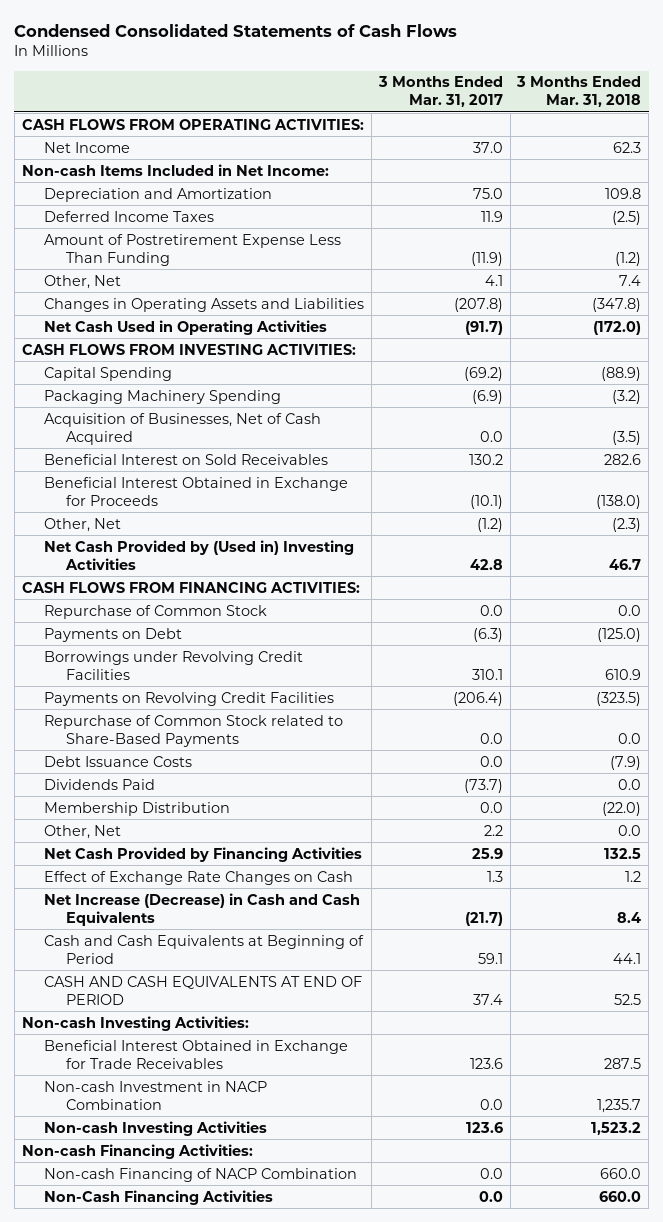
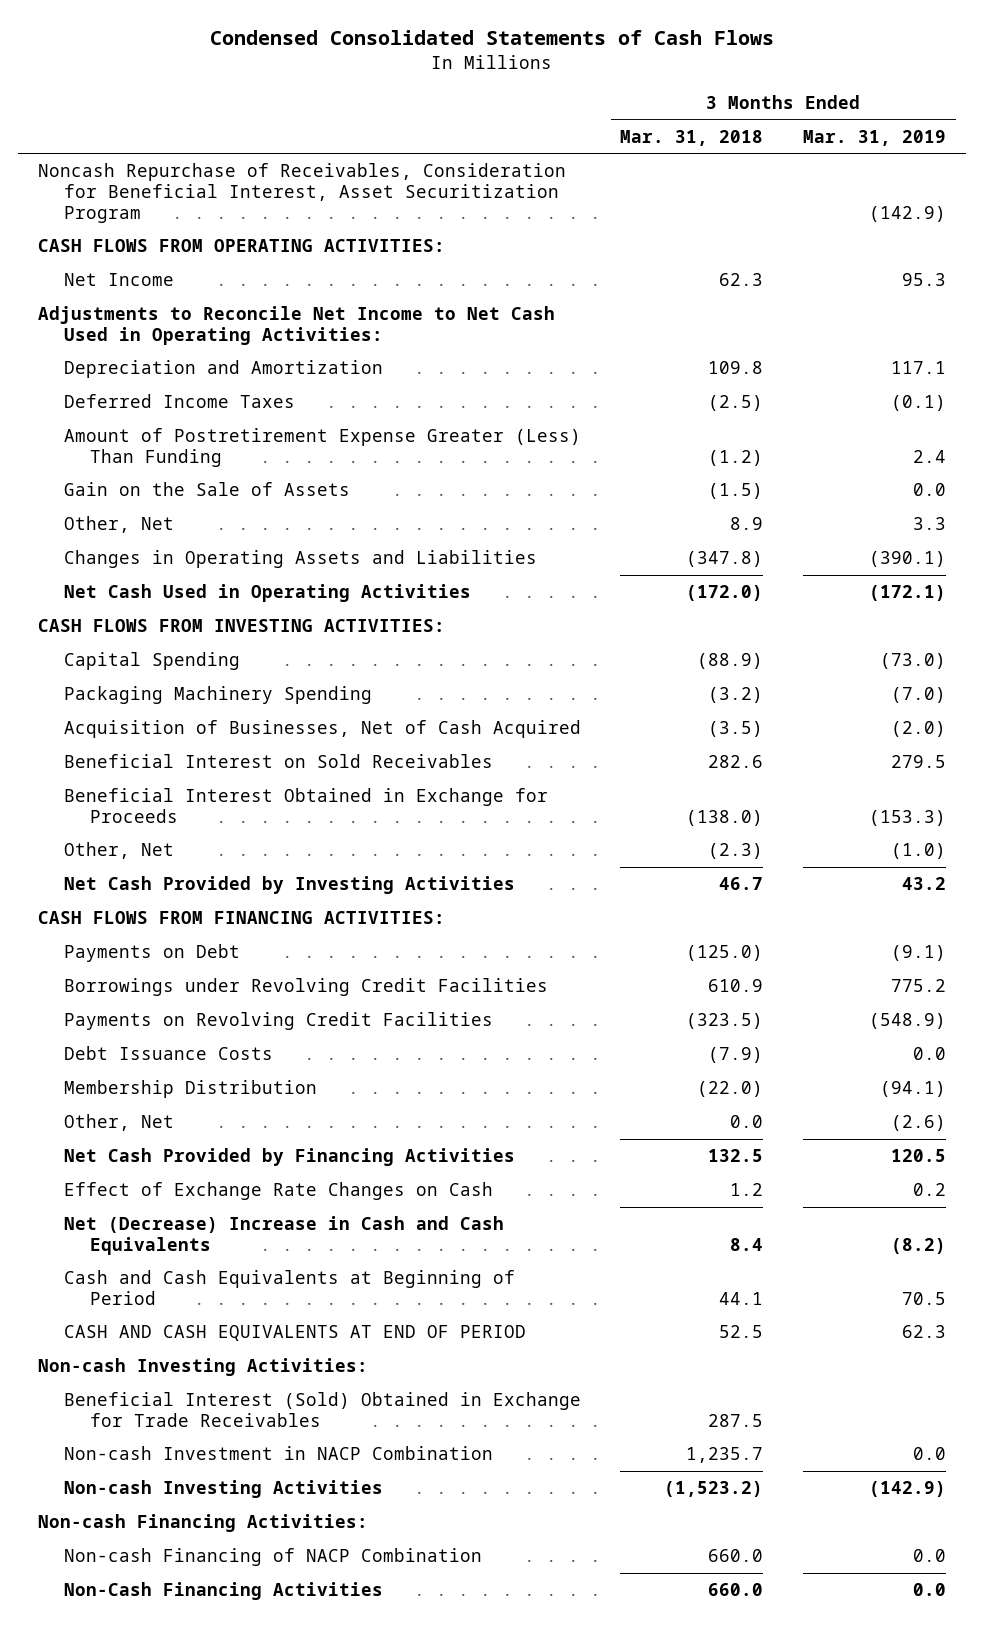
- | 3 Months Ended Mar. 31, 2017 | 3 Months Ended Mar. 31, 2018
+ | 3 Months Ended Mar. 31, 2018 | 3 Months Ended Mar. 31, 2019
+ Noncash Repurchase of Receivables, Consideration for Beneficial Interest, Asset Securitization Program | | (142.9)
- Non-cash Items Included in Net Income:
+ Adjustments to Reconcile Net Income to Net Cash Used in Operating Activities:
- Amount of Postretirement Expense Less Than Funding | (11.9) | (1.2)
- Other, Net | 4.1 | 7.4
+ Amount of Postretirement Expense Greater (Less) Than Funding | (1.2) | 2.4
+ Gain on the Sale of Assets | (1.5) | 0.0
+ Other, Net | 8.9 | 3.3
- Net Cash Provided by (Used in) Investing Activities | 42.8 | 46.7
+ Net Cash Provided by Investing Activities | 46.7 | 43.2
- Repurchase of Common Stock | 0.0 | 0.0
- Repurchase of Common Stock related to Share-Based Payments | 0.0 | 0.0
- Dividends Paid | (73.7) | 0.0
- Net Increase (Decrease) in Cash and Cash Equivalents | (21.7) | 8.4
+ Net (Decrease) Increase in Cash and Cash Equivalents | 8.4 | (8.2)
- Beneficial Interest Obtained in Exchange for Trade Receivables | 123.6 | 287.5
+ Beneficial Interest (Sold) Obtained in Exchange for Trade Receivables | 287.5 |
- Non-cash Investing Activities | 123.6 | 1,523.2
+ Non-cash Investing Activities | (1,523.2) | (142.9)

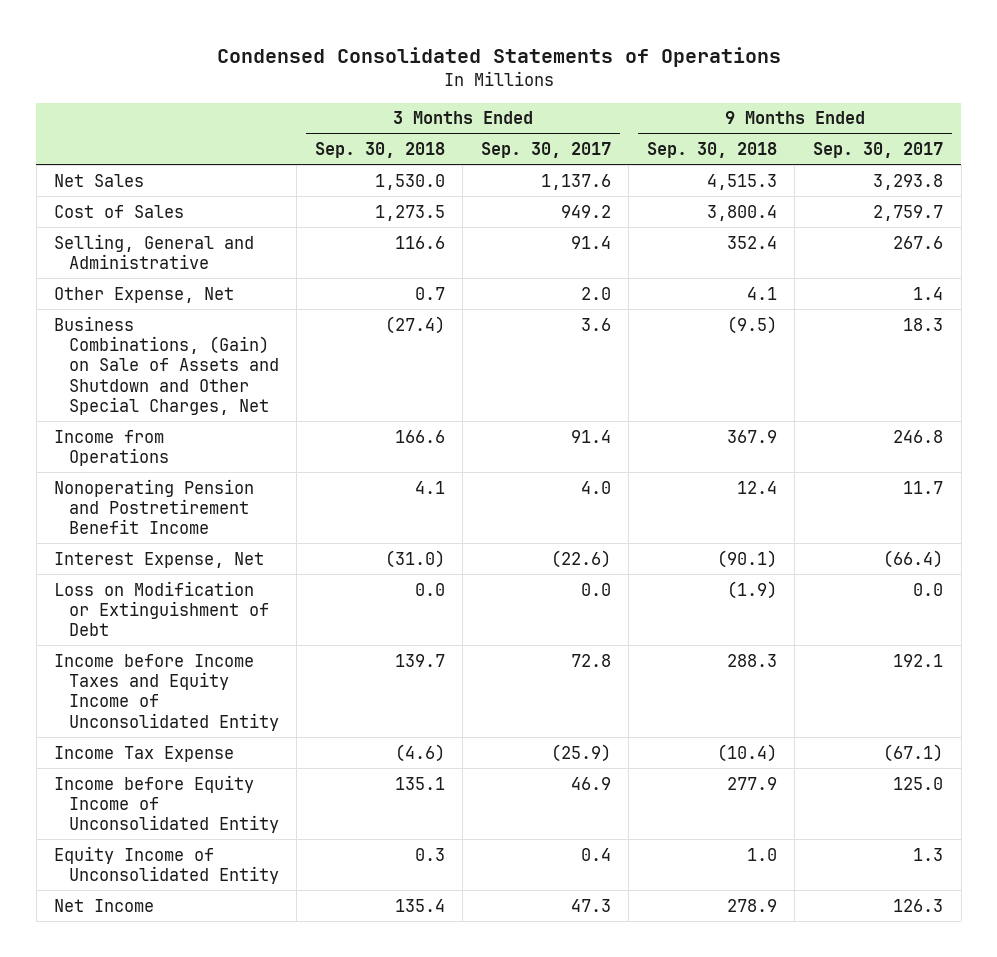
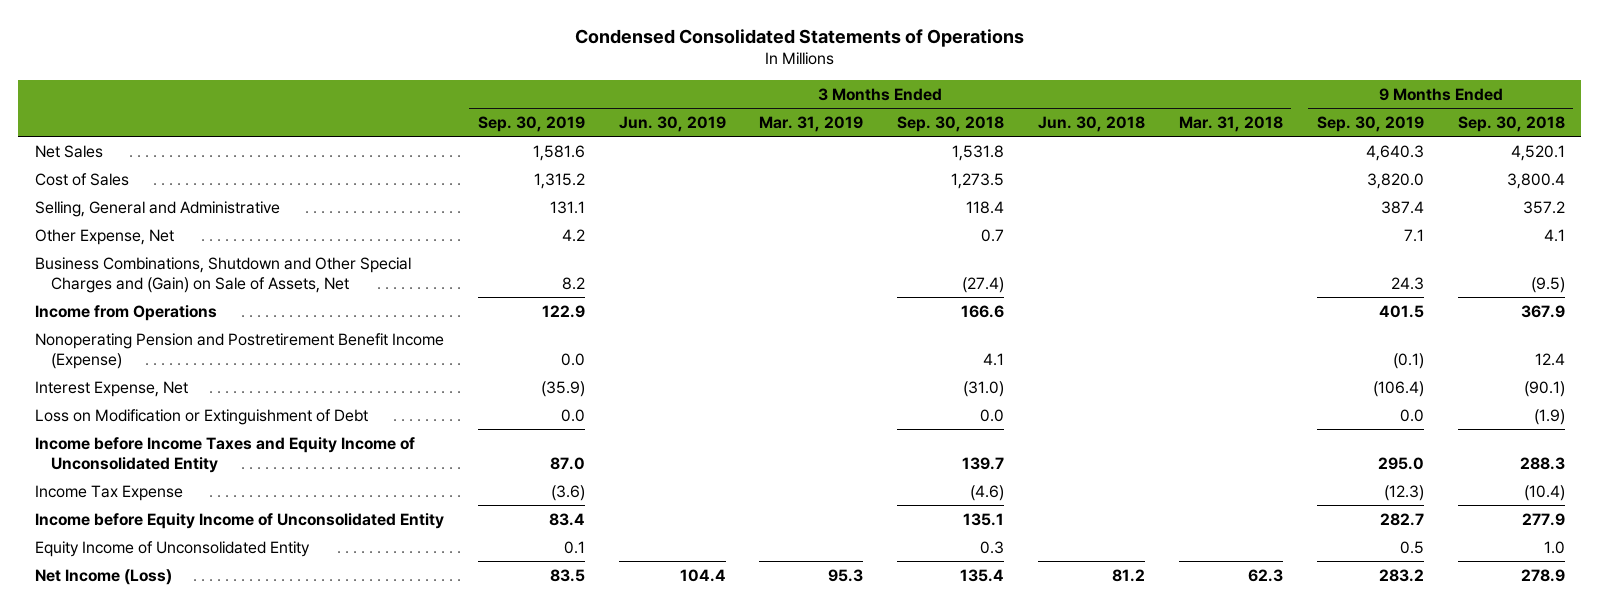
- | 3 Months Ended Sep. 30, 2018 | 3 Months Ended Sep. 30, 2017 | 9 Months Ended Sep. 30, 2018 | 9 Months Ended Sep. 30, 2017
+ | 3 Months Ended Sep. 30, 2019 | 3 Months Ended Jun. 30, 2019 | 3 Months Ended Mar. 31, 2019 | 3 Months Ended Sep. 30, 2018 | 3 Months Ended Jun. 30, 2018 | 3 Months Ended Mar. 31, 2018 | 9 Months Ended Sep. 30, 2019 | 9 Months Ended Sep. 30, 2018
- Net Sales | 1,530.0 | 1,137.6 | 4,515.3 | 3,293.8
+ Net Sales | 1,581.6 | | | 1,531.8 | | | 4,640.3 | 4,520.1
- Selling, General and Administrative | 116.6 | 91.4 | 352.4 | 267.6
+ Selling, General and Administrative | 131.1 | | | 118.4 | | | 387.4 | 357.2
- Business Combinations, (Gain) on Sale of Assets and Shutdown and Other Special Charges, Net | (27.4) | 3.6 | (9.5) | 18.3
+ Business Combinations, Shutdown and Other Special Charges and (Gain) on Sale of Assets, Net | 8.2 | | | (27.4) | | | 24.3 | (9.5)
- Nonoperating Pension and Postretirement Benefit Income | 4.1 | 4.0 | 12.4 | 11.7
+ Nonoperating Pension and Postretirement Benefit Income (Expense) | 0.0 | | | 4.1 | | | (0.1) | 12.4
- Net Income | 135.4 | 47.3 | 278.9 | 126.3
+ Net Income (Loss) | 83.5 | 104.4 | 95.3 | 135.4 | 81.2 | 62.3 | 283.2 | 278.9

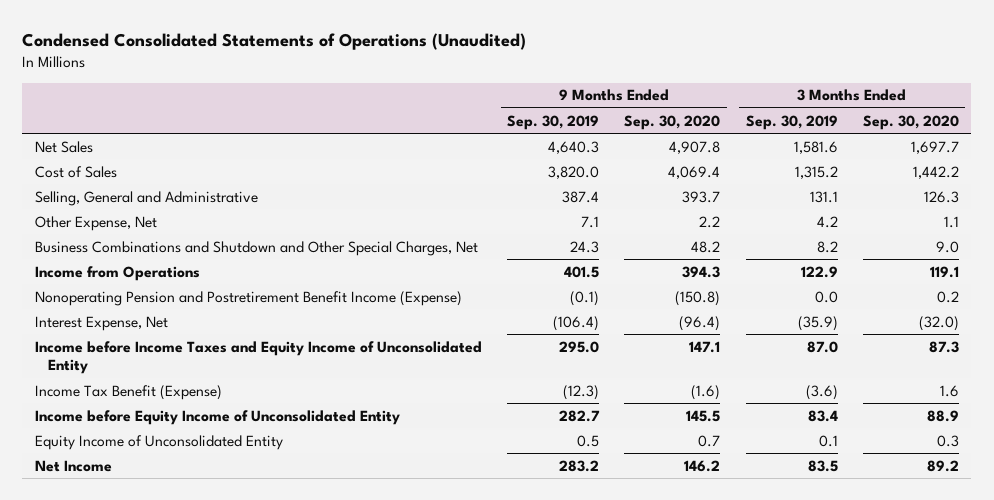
- Condensed Consolidated Statements of Operations
+ Condensed Consolidated Statements of Operations (Unaudited)
- | 3 Months Ended Sep. 30, 2019 | 3 Months Ended Jun. 30, 2019 | 3 Months Ended Mar. 31, 2019 | 3 Months Ended Sep. 30, 2018 | 3 Months Ended Jun. 30, 2018 | 3 Months Ended Mar. 31, 2018 | 9 Months Ended Sep. 30, 2019 | 9 Months Ended Sep. 30, 2018
+ | 9 Months Ended Sep. 30, 2019 | 9 Months Ended Sep. 30, 2020 | 3 Months Ended Sep. 30, 2019 | 3 Months Ended Sep. 30, 2020
- Business Combinations, Shutdown and Other Special Charges and (Gain) on Sale of Assets, Net | 8.2 | | | (27.4) | | | 24.3 | (9.5)
+ Business Combinations and Shutdown and Other Special Charges, Net | 24.3 | 48.2 | 8.2 | 9.0
- Loss on Modification or Extinguishment of Debt | 0.0 | | | 0.0 | | | 0.0 | (1.9)
- Income Tax Expense | (3.6) | | | (4.6) | | | (12.3) | (10.4)
+ Income Tax Benefit (Expense) | (12.3) | (1.6) | (3.6) | 1.6
- Net Income (Loss) | 83.5 | 104.4 | 95.3 | 135.4 | 81.2 | 62.3 | 283.2 | 278.9
+ Net Income | 283.2 | 146.2 | 83.5 | 89.2

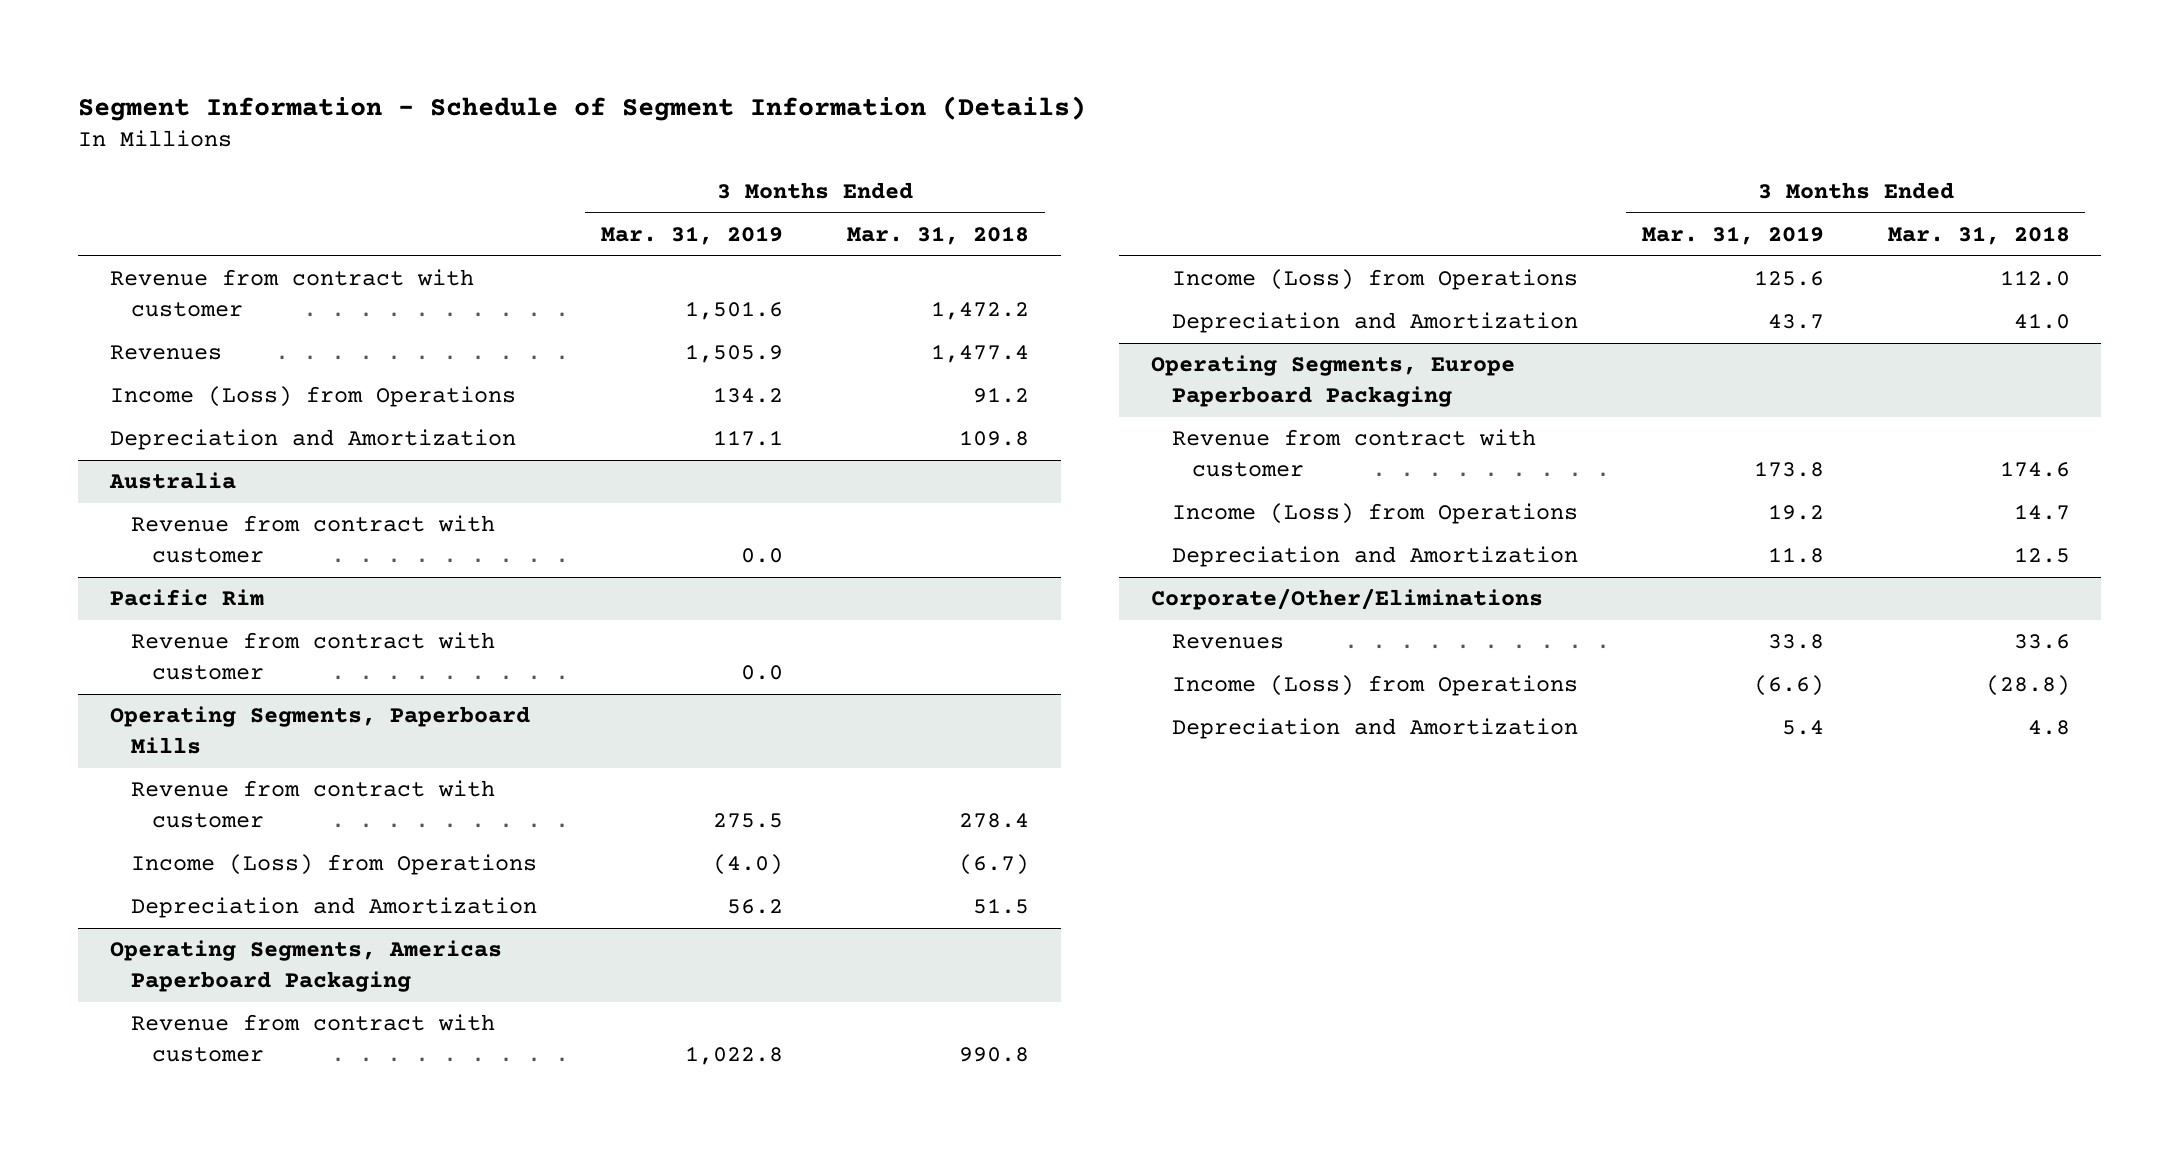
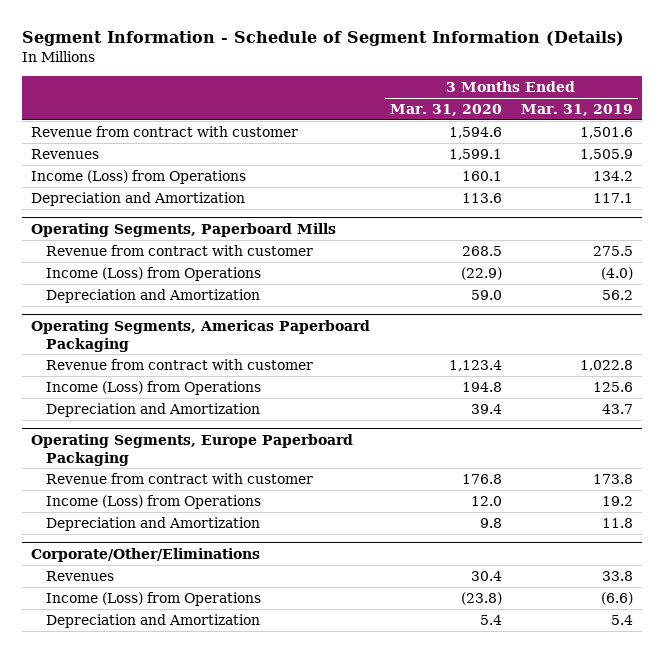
- | 3 Months Ended Mar. 31, 2019 | 3 Months Ended Mar. 31, 2018
+ | 3 Months Ended Mar. 31, 2020 | 3 Months Ended Mar. 31, 2019
- Australia
- Revenue from contract with customer | 0.0 |
- Pacific Rim
- Revenue from contract with customer | 0.0 |

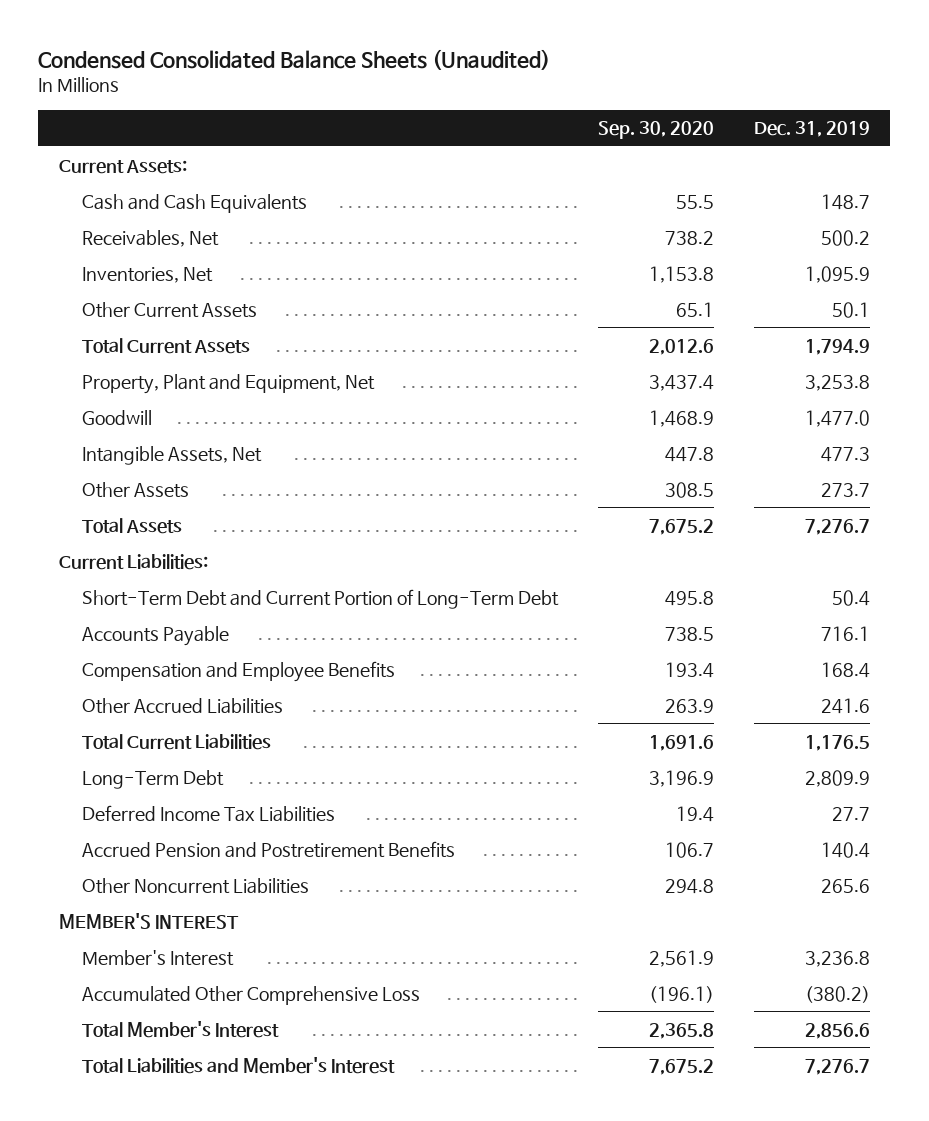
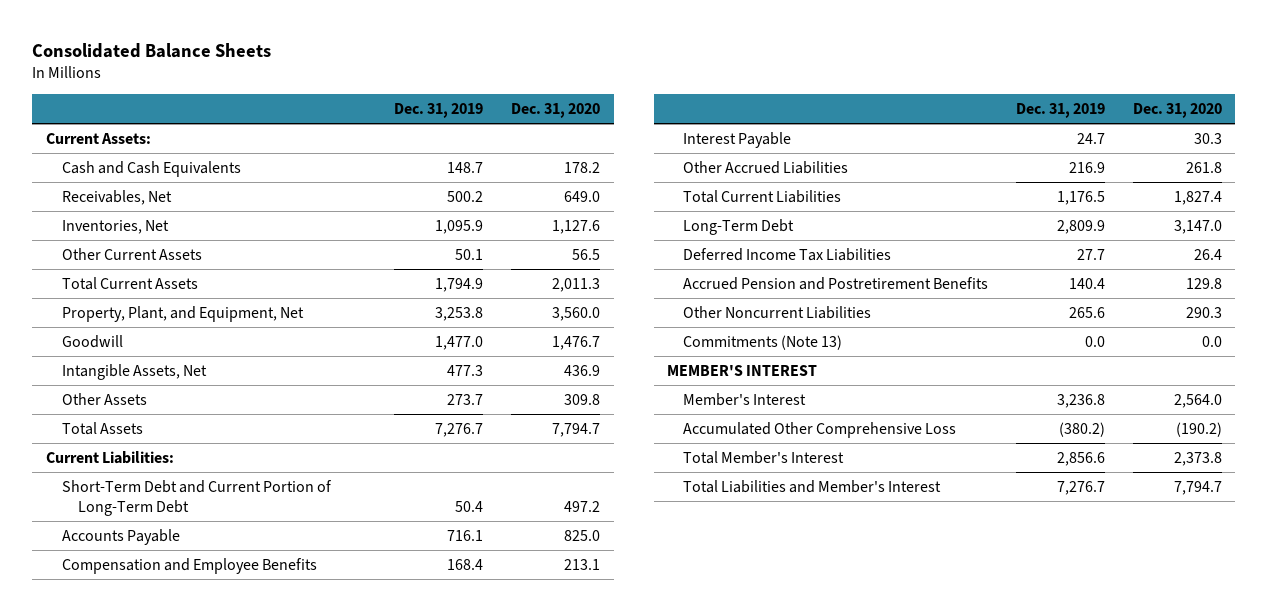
- Condensed Consolidated Balance Sheets (Unaudited)
+ Consolidated Balance Sheets
- | Sep. 30, 2020 | Dec. 31, 2019
+ | Dec. 31, 2019 | Dec. 31, 2020
- Property, Plant and Equipment, Net | 3,437.4 | 3,253.8
+ Property, Plant, and Equipment, Net | 3,253.8 | 3,560.0
- Other Accrued Liabilities | 263.9 | 241.6
+ Interest Payable | 24.7 | 30.3
+ Other Accrued Liabilities | 216.9 | 261.8
+ Commitments (Note 13) | 0.0 | 0.0

